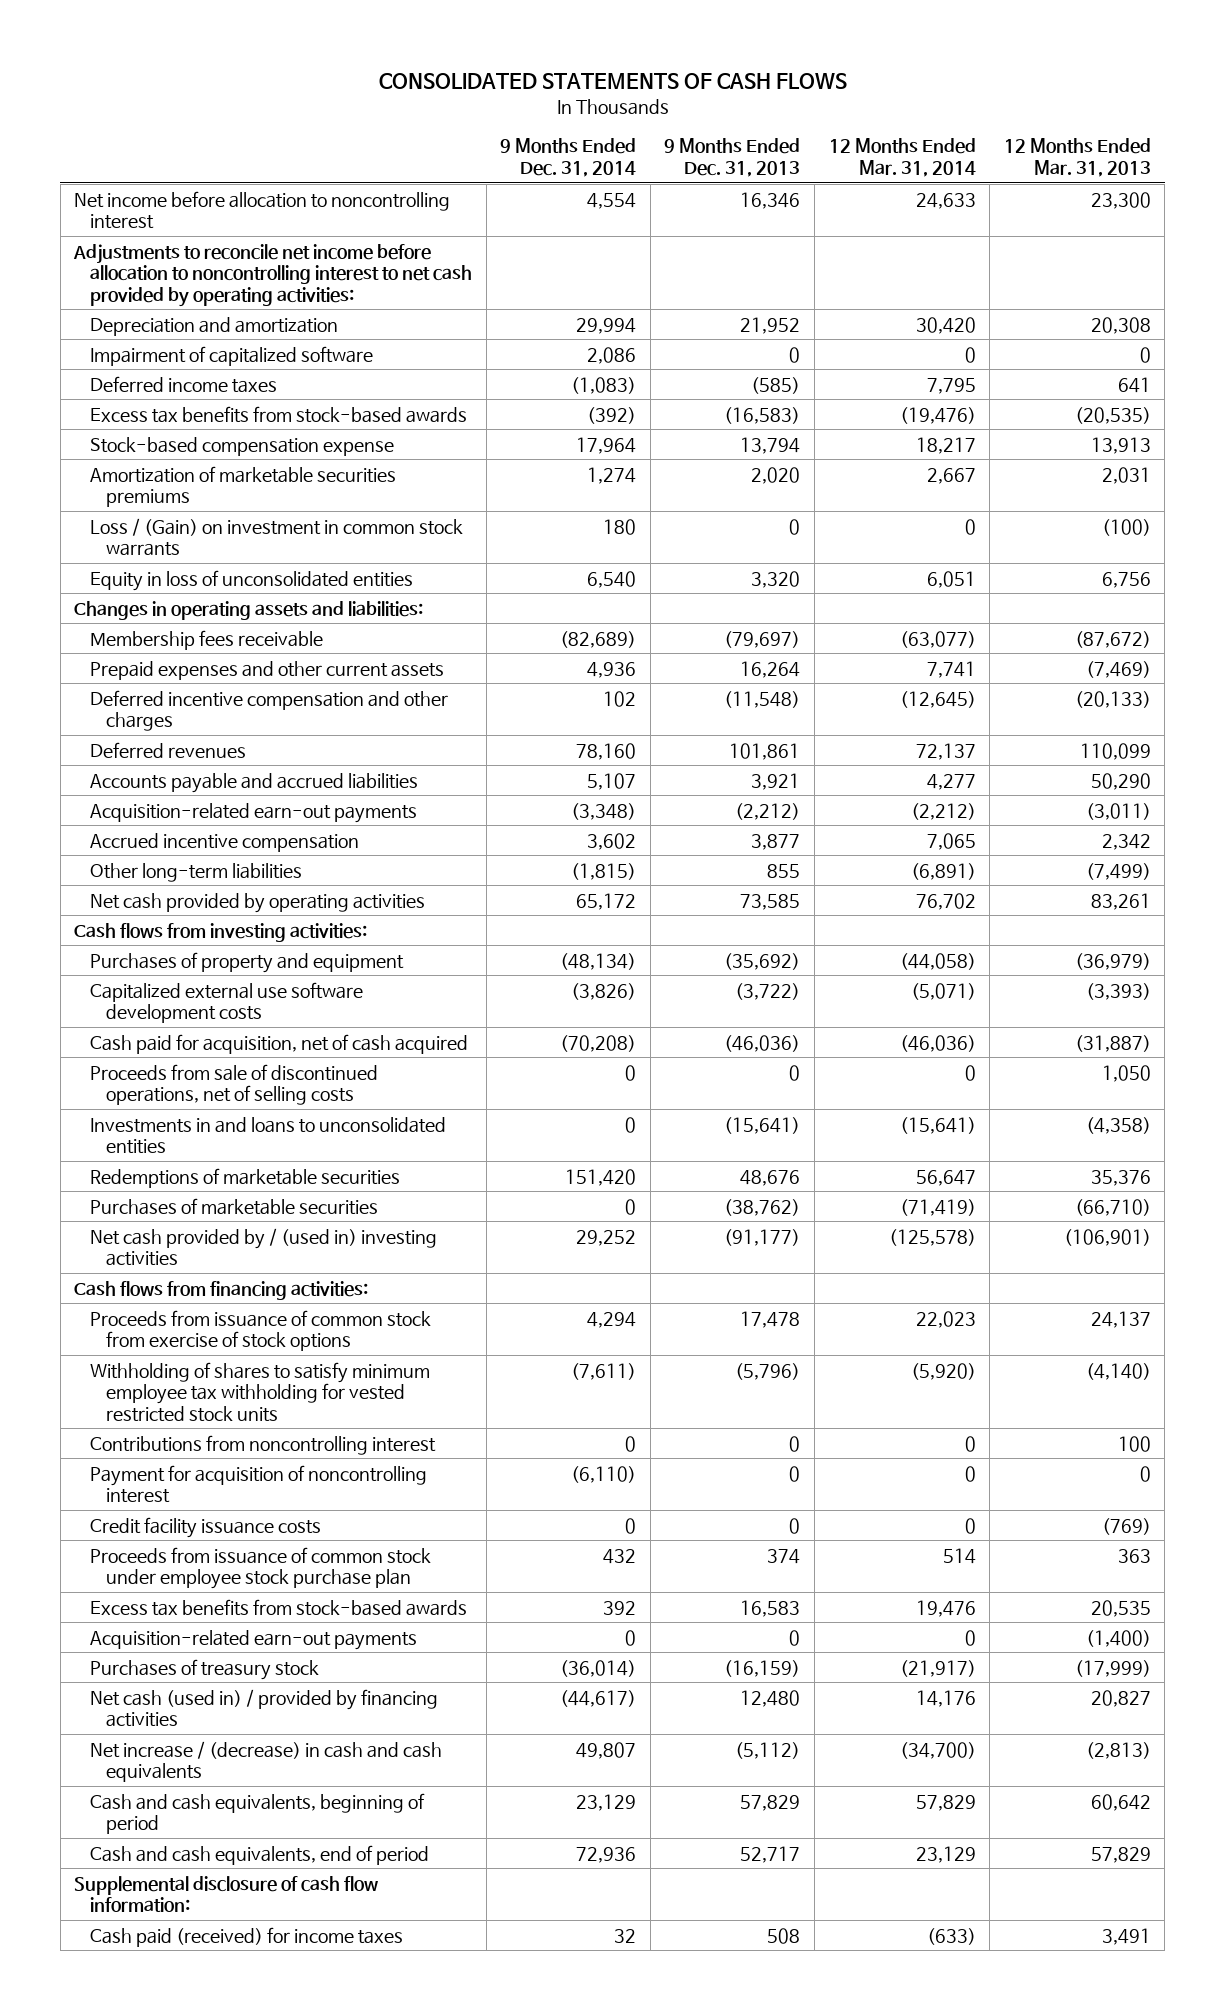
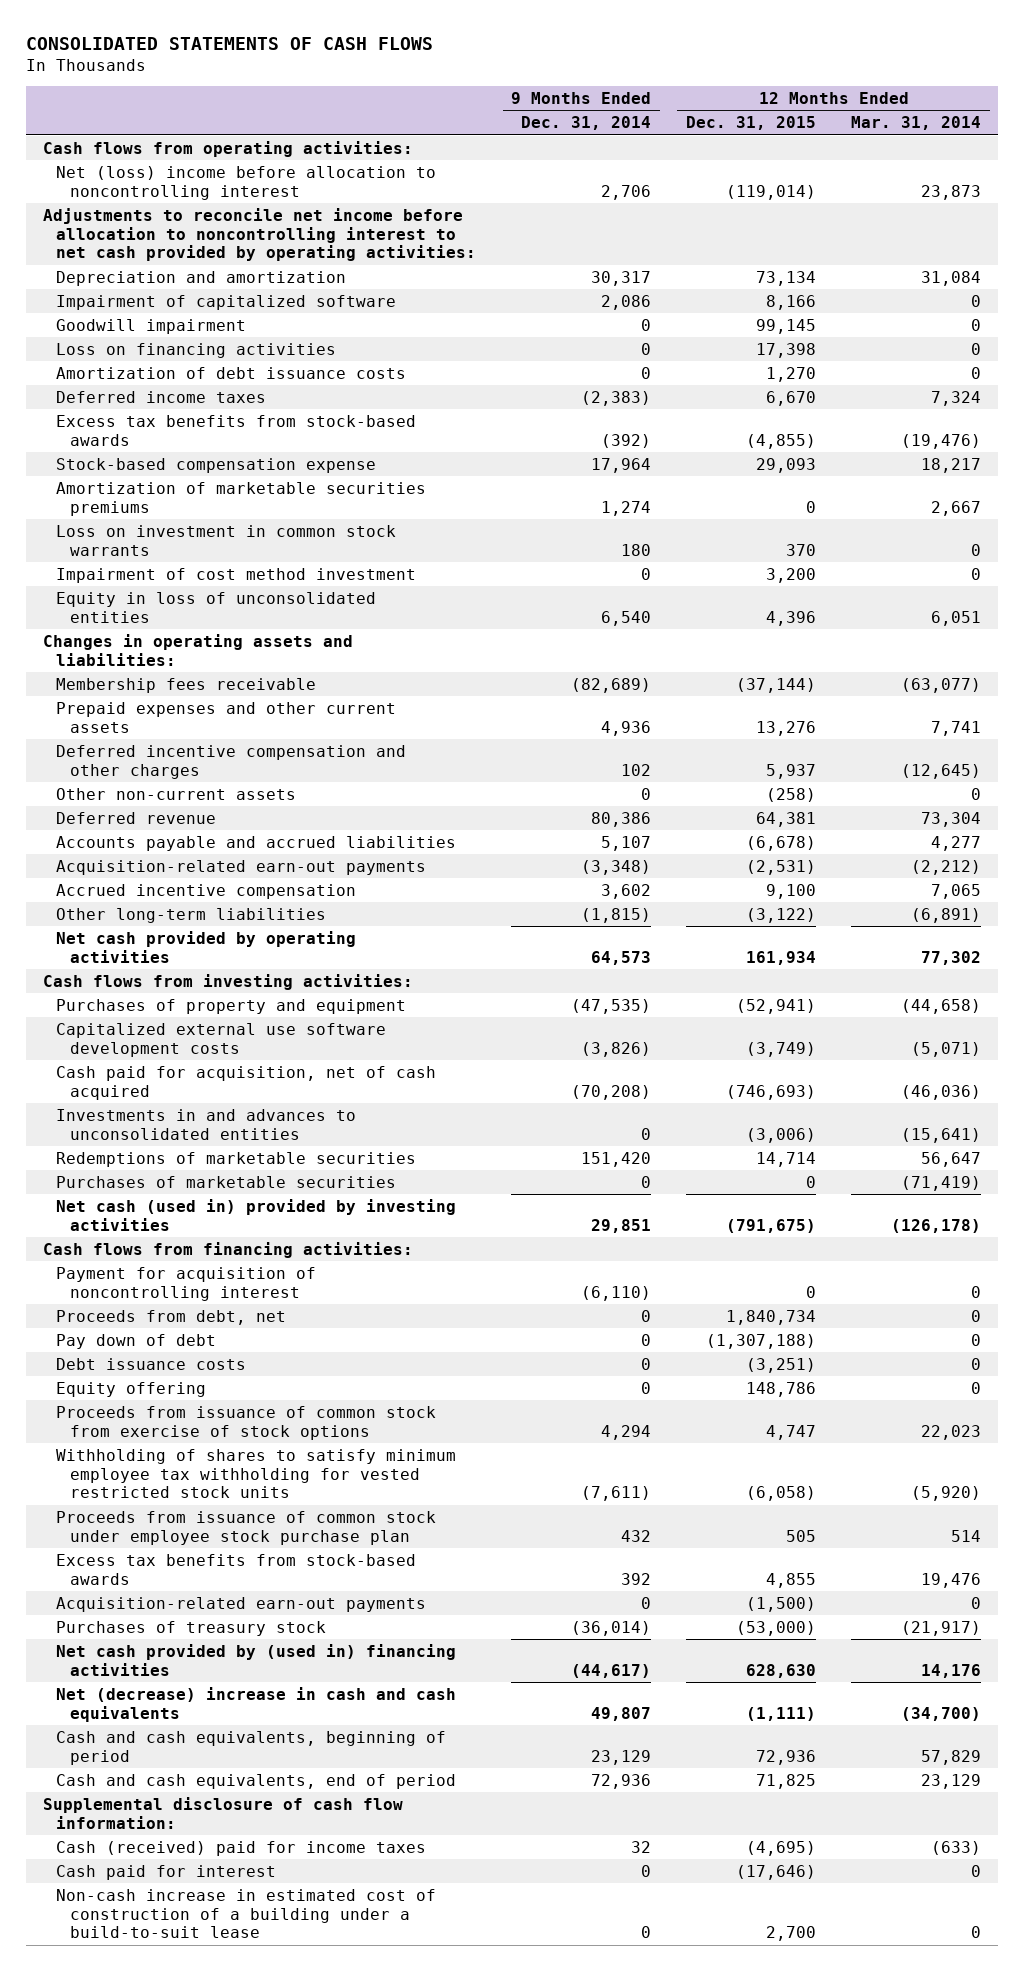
- | 9 Months Ended Dec. 31, 2014 | 9 Months Ended Dec. 31, 2013 | 12 Months Ended Mar. 31, 2014 | 12 Months Ended Mar. 31, 2013
+ | 9 Months Ended Dec. 31, 2014 | 12 Months Ended Dec. 31, 2015 | 12 Months Ended Mar. 31, 2014
- Net income before allocation to noncontrolling interest | 4,554 | 16,346 | 24,633 | 23,300
+ Cash flows from operating activities:
+ Net (loss) income before allocation to noncontrolling interest | 2,706 | (119,014) | 23,873
- Depreciation and amortization | 29,994 | 21,952 | 30,420 | 20,308
+ Depreciation and amortization | 30,317 | 73,134 | 31,084
- Deferred income taxes | (1,083) | (585) | 7,795 | 641
+ Goodwill impairment | 0 | 99,145 | 0
+ Loss on financing activities | 0 | 17,398 | 0
+ Amortization of debt issuance costs | 0 | 1,270 | 0
+ Deferred income taxes | (2,383) | 6,670 | 7,324
- Loss / (Gain) on investment in common stock warrants | 180 | 0 | 0 | (100)
+ Loss on investment in common stock warrants | 180 | 370 | 0
+ Impairment of cost method investment | 0 | 3,200 | 0
- Deferred revenues | 78,160 | 101,861 | 72,137 | 110,099
+ Other non-current assets | 0 | (258) | 0
+ Deferred revenue | 80,386 | 64,381 | 73,304
- Net cash provided by operating activities | 65,172 | 73,585 | 76,702 | 83,261
+ Net cash provided by operating activities | 64,573 | 161,934 | 77,302
- Purchases of property and equipment | (48,134) | (35,692) | (44,058) | (36,979)
+ Purchases of property and equipment | (47,535) | (52,941) | (44,658)
- Proceeds from sale of discontinued operations, net of selling costs | 0 | 0 | 0 | 1,050
- Investments in and loans to unconsolidated entities | 0 | (15,641) | (15,641) | (4,358)
+ Investments in and advances to unconsolidated entities | 0 | (3,006) | (15,641)
- Net cash provided by / (used in) investing activities | 29,252 | (91,177) | (125,578) | (106,901)
+ Net cash (used in) provided by investing activities | 29,851 | (791,675) | (126,178)
moved up: Payment for acquisition of noncontrolling interest | (6,110) | 0 | 0
+ Proceeds from debt, net | 0 | 1,840,734 | 0
+ Pay down of debt | 0 | (1,307,188) | 0
+ Debt issuance costs | 0 | (3,251) | 0
+ Equity offering | 0 | 148,786 | 0
- Contributions from noncontrolling interest | 0 | 0 | 0 | 100
- Credit facility issuance costs | 0 | 0 | 0 | (769)
- Net cash (used in) / provided by financing activities | (44,617) | 12,480 | 14,176 | 20,827
- Net increase / (decrease) in cash and cash equivalents | 49,807 | (5,112) | (34,700) | (2,813)
+ Net cash provided by (used in) financing activities | (44,617) | 628,630 | 14,176
+ Net (decrease) increase in cash and cash equivalents | 49,807 | (1,111) | (34,700)
- Cash paid (received) for income taxes | 32 | 508 | (633) | 3,491
+ Cash (received) paid for income taxes | 32 | (4,695) | (633)
+ Cash paid for interest | 0 | (17,646) | 0
+ Non-cash increase in estimated cost of construction of a building under a build-to-suit lease | 0 | 2,700 | 0

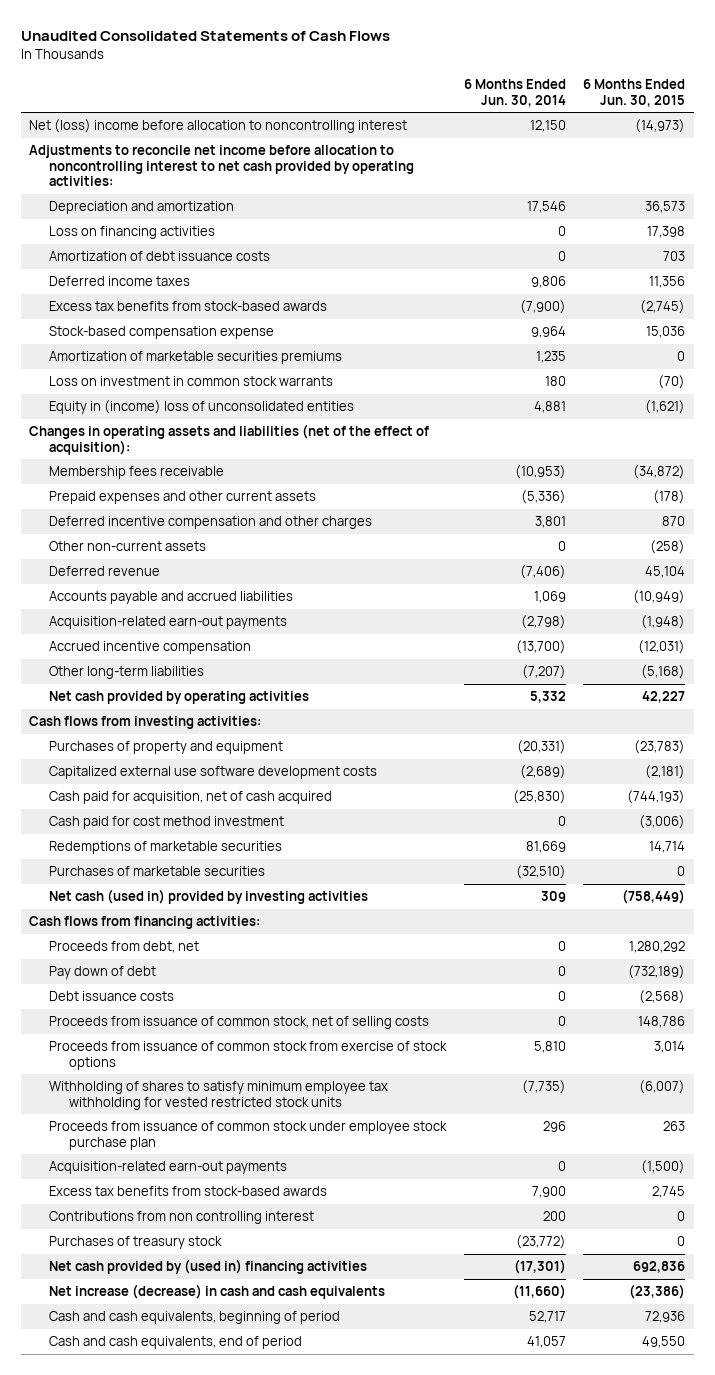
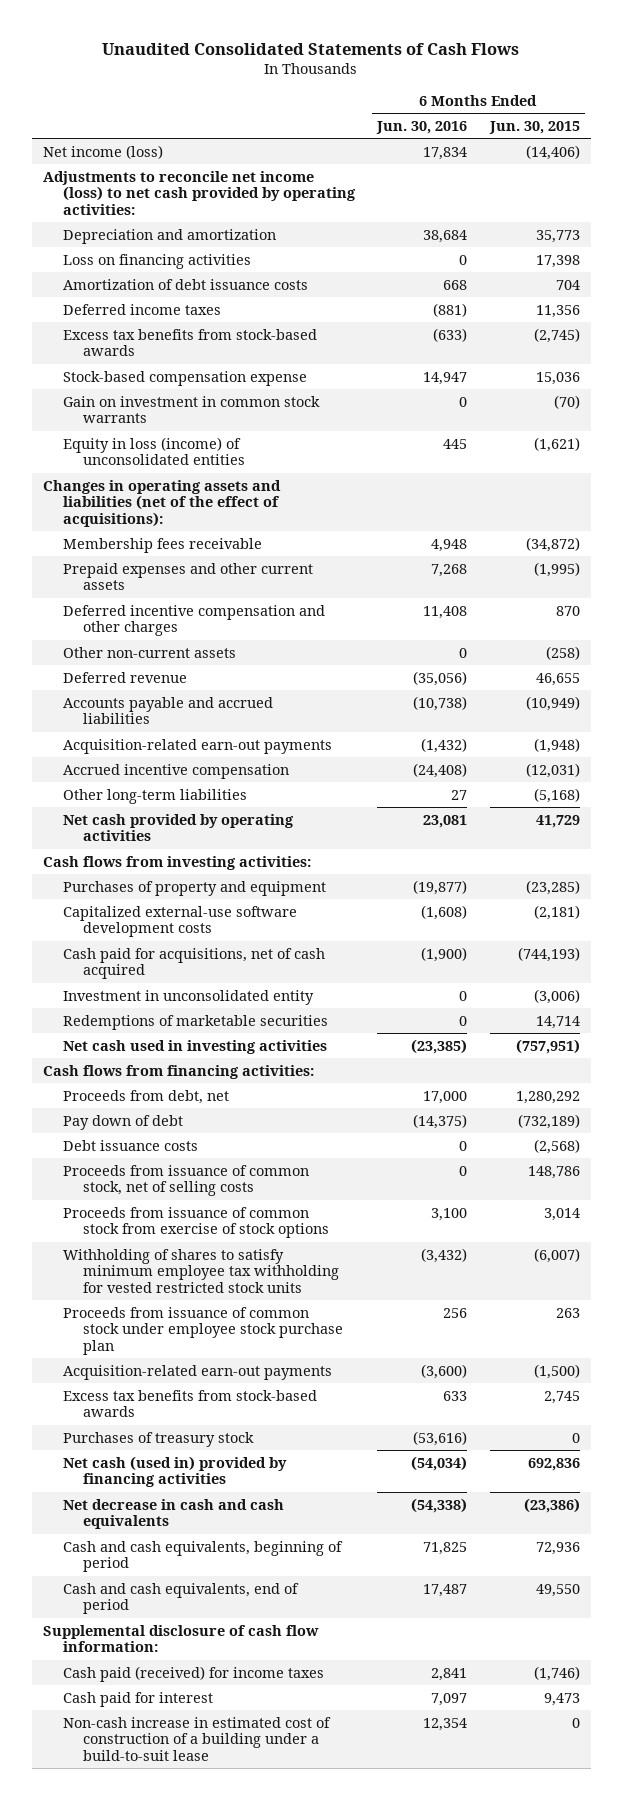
- | 6 Months Ended Jun. 30, 2014 | 6 Months Ended Jun. 30, 2015
+ | 6 Months Ended Jun. 30, 2016 | 6 Months Ended Jun. 30, 2015
- Net (loss) income before allocation to noncontrolling interest | 12,150 | (14,973)
- Adjustments to reconcile net income before allocation to noncontrolling interest to net cash provided by operating activities:
- Depreciation and amortization | 17,546 | 36,573
+ Net income (loss) | 17,834 | (14,406)
+ Adjustments to reconcile net income (loss) to net cash provided by operating activities:
+ Depreciation and amortization | 38,684 | 35,773
- Amortization of debt issuance costs | 0 | 703
+ Amortization of debt issuance costs | 668 | 704
- Amortization of marketable securities premiums | 1,235 | 0
- Loss on investment in common stock warrants | 180 | (70)
- Equity in (income) loss of unconsolidated entities | 4,881 | (1,621)
- Changes in operating assets and liabilities (net of the effect of acquisition):
+ Gain on investment in common stock warrants | 0 | (70)
+ Equity in loss (income) of unconsolidated entities | 445 | (1,621)
+ Changes in operating assets and liabilities (net of the effect of acquisitions):
- Prepaid expenses and other current assets | (5,336) | (178)
+ Prepaid expenses and other current assets | 7,268 | (1,995)
- Deferred revenue | (7,406) | 45,104
+ Deferred revenue | (35,056) | 46,655
- Net cash provided by operating activities | 5,332 | 42,227
+ Net cash provided by operating activities | 23,081 | 41,729
- Purchases of property and equipment | (20,331) | (23,783)
- Capitalized external use software development costs | (2,689) | (2,181)
- Cash paid for acquisition, net of cash acquired | (25,830) | (744,193)
- Cash paid for cost method investment | 0 | (3,006)
+ Purchases of property and equipment | (19,877) | (23,285)
+ Capitalized external-use software development costs | (1,608) | (2,181)
+ Cash paid for acquisitions, net of cash acquired | (1,900) | (744,193)
+ Investment in unconsolidated entity | 0 | (3,006)
- Purchases of marketable securities | (32,510) | 0
- Net cash (used in) provided by investing activities | 309 | (758,449)
+ Net cash used in investing activities | (23,385) | (757,951)
- Contributions from non controlling interest | 200 | 0
- Net cash provided by (used in) financing activities | (17,301) | 692,836
- Net increase (decrease) in cash and cash equivalents | (11,660) | (23,386)
+ Net cash (used in) provided by financing activities | (54,034) | 692,836
+ Net decrease in cash and cash equivalents | (54,338) | (23,386)
+ Supplemental disclosure of cash flow information:
+ Cash paid (received) for income taxes | 2,841 | (1,746)
+ Cash paid for interest | 7,097 | 9,473
+ Non-cash increase in estimated cost of construction of a building under a build-to-suit lease | 12,354 | 0

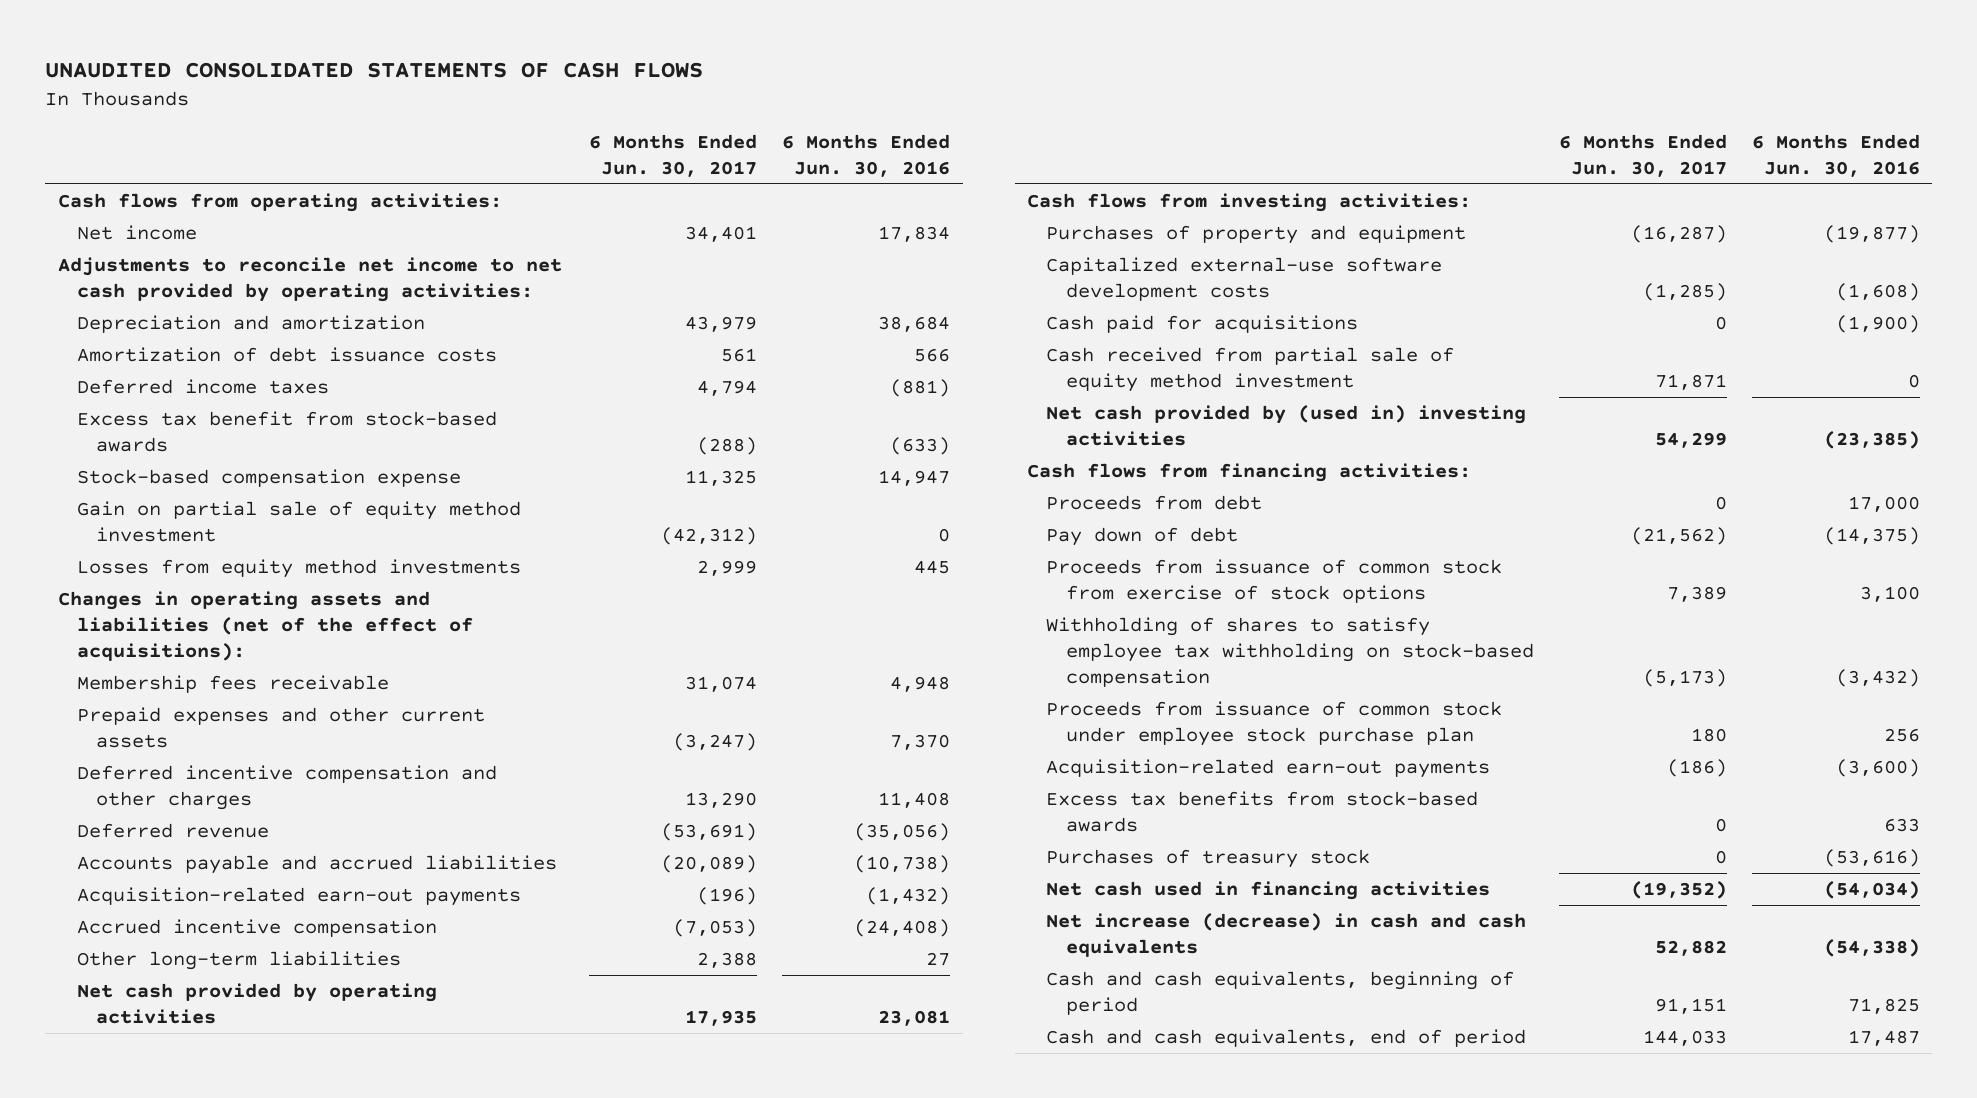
- Unaudited Consolidated Statements of Cash Flows
+ UNAUDITED CONSOLIDATED STATEMENTS OF CASH FLOWS
- | 6 Months Ended Jun. 30, 2016 | 6 Months Ended Jun. 30, 2015
+ | 6 Months Ended Jun. 30, 2017 | 6 Months Ended Jun. 30, 2016
- Net income (loss) | 17,834 | (14,406)
- Adjustments to reconcile net income (loss) to net cash provided by operating activities:
+ Cash flows from operating activities:
+ Net income | 34,401 | 17,834
+ Adjustments to reconcile net income to net cash provided by operating activities:
- Loss on financing activities | 0 | 17,398
- Amortization of debt issuance costs | 668 | 704
+ Amortization of debt issuance costs | 561 | 566
- Excess tax benefits from stock-based awards | (633) | (2,745)
+ Excess tax benefit from stock-based awards | (288) | (633)
- Gain on investment in common stock warrants | 0 | (70)
- Equity in loss (income) of unconsolidated entities | 445 | (1,621)
+ Gain on partial sale of equity method investment | (42,312) | 0
+ Losses from equity method investments | 2,999 | 445
- Prepaid expenses and other current assets | 7,268 | (1,995)
+ Prepaid expenses and other current assets | (3,247) | 7,370
- Other non-current assets | 0 | (258)
- Cash paid for acquisitions, net of cash acquired | (1,900) | (744,193)
- Investment in unconsolidated entity | 0 | (3,006)
- Redemptions of marketable securities | 0 | 14,714
- Net cash used in investing activities | (23,385) | (757,951)
+ Cash paid for acquisitions | 0 | (1,900)
+ Cash received from partial sale of equity method investment | 71,871 | 0
+ Net cash provided by (used in) investing activities | 54,299 | (23,385)
- Proceeds from debt, net | 17,000 | 1,280,292
+ Proceeds from debt | 0 | 17,000
- Debt issuance costs | 0 | (2,568)
- Proceeds from issuance of common stock, net of selling costs | 0 | 148,786
- Withholding of shares to satisfy minimum employee tax withholding for vested restricted stock units | (3,432) | (6,007)
+ Withholding of shares to satisfy employee tax withholding on stock-based compensation | (5,173) | (3,432)
- Net cash (used in) provided by financing activities | (54,034) | 692,836
- Net decrease in cash and cash equivalents | (54,338) | (23,386)
+ Net cash used in financing activities | (19,352) | (54,034)
+ Net increase (decrease) in cash and cash equivalents | 52,882 | (54,338)
- Supplemental disclosure of cash flow information:
- Cash paid (received) for income taxes | 2,841 | (1,746)
- Cash paid for interest | 7,097 | 9,473
- Non-cash increase in estimated cost of construction of a building under a build-to-suit lease | 12,354 | 0

